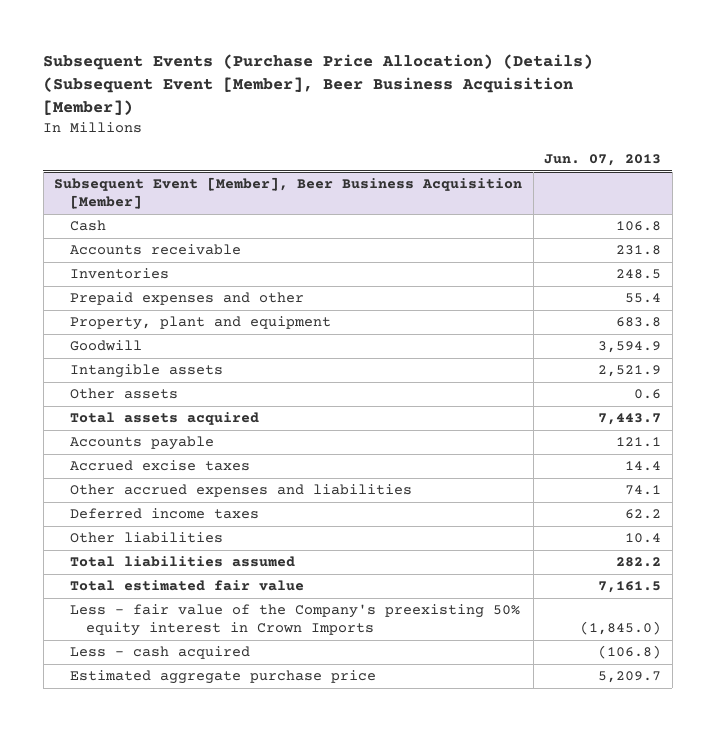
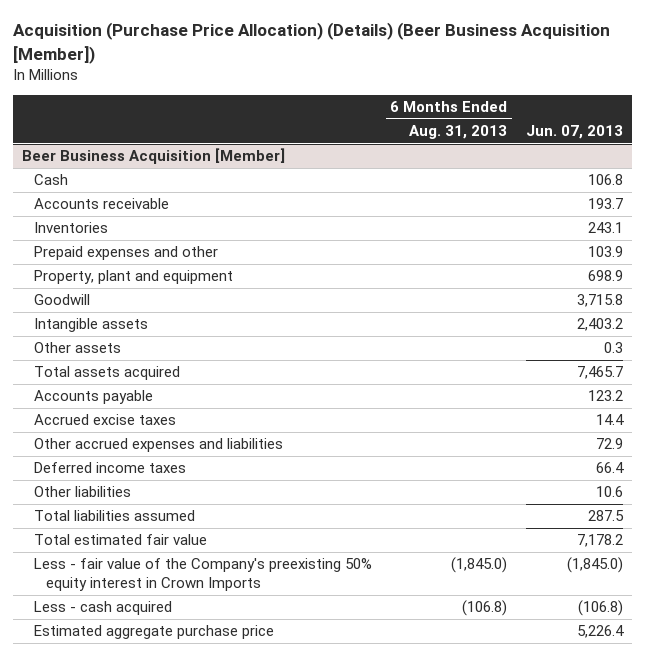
- Subsequent Events (Purchase Price Allocation) (Details) (Subsequent Event [Member], Beer Business Acquisition [Member])
+ Acquisition (Purchase Price Allocation) (Details) (Beer Business Acquisition [Member])
- | Jun. 07, 2013
+ | 6 Months Ended Aug. 31, 2013 | Jun. 07, 2013
- Subsequent Event [Member], Beer Business Acquisition [Member]
+ Beer Business Acquisition [Member]
- Accounts receivable | 231.8
- Inventories | 248.5
- Prepaid expenses and other | 55.4
- Property, plant and equipment | 683.8
- Goodwill | 3,594.9
- Intangible assets | 2,521.9
- Other assets | 0.6
- Total assets acquired | 7,443.7
- Accounts payable | 121.1
+ Accounts receivable | | 193.7
+ Inventories | | 243.1
+ Prepaid expenses and other | | 103.9
+ Property, plant and equipment | | 698.9
+ Goodwill | | 3,715.8
+ Intangible assets | | 2,403.2
+ Other assets | | 0.3
+ Total assets acquired | | 7,465.7
+ Accounts payable | | 123.2
- Other accrued expenses and liabilities | 74.1
- Deferred income taxes | 62.2
- Other liabilities | 10.4
- Total liabilities assumed | 282.2
- Total estimated fair value | 7,161.5
+ Other accrued expenses and liabilities | | 72.9
+ Deferred income taxes | | 66.4
+ Other liabilities | | 10.6
+ Total liabilities assumed | | 287.5
+ Total estimated fair value | | 7,178.2
- Estimated aggregate purchase price | 5,209.7
+ Estimated aggregate purchase price | | 5,226.4

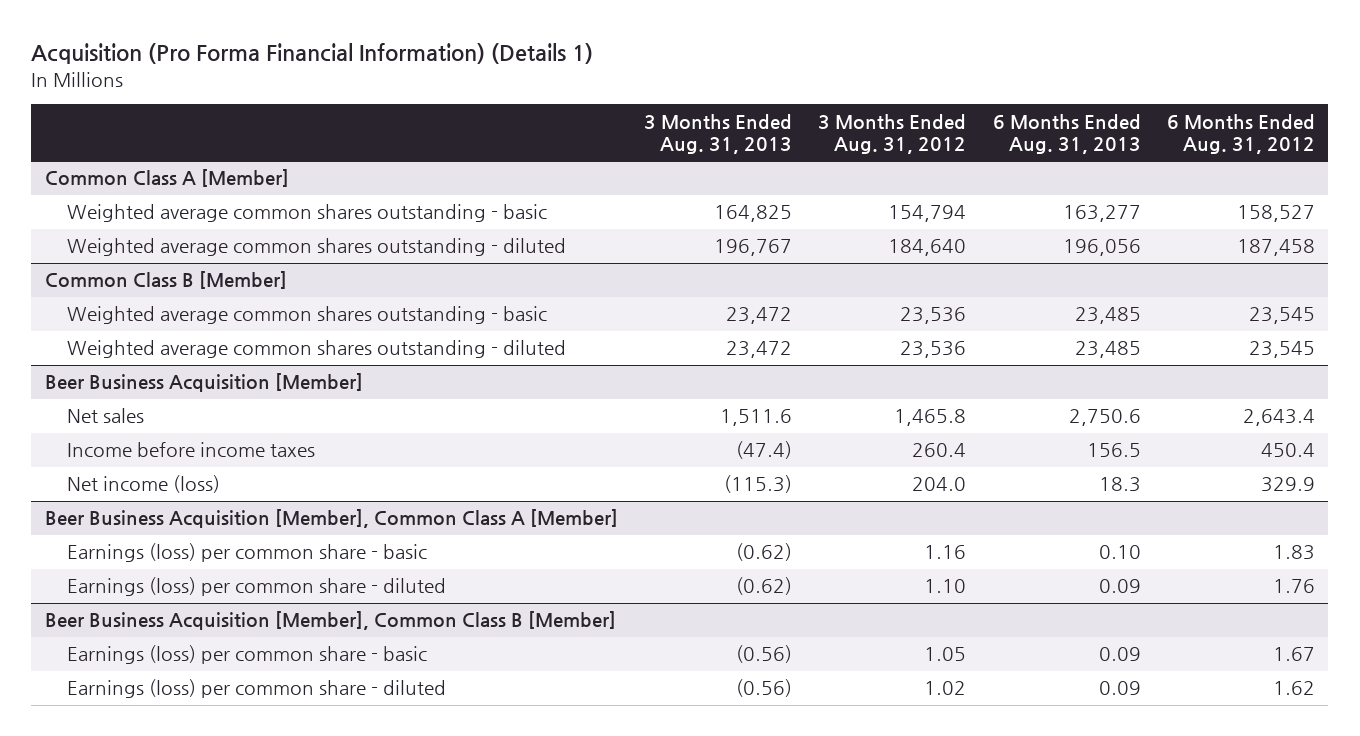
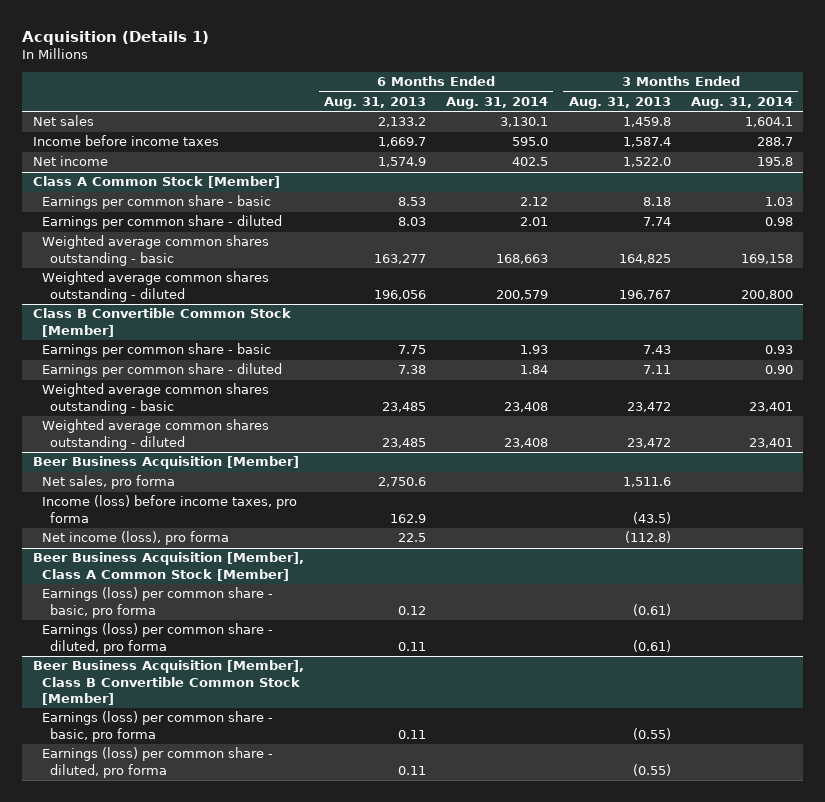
- Acquisition (Pro Forma Financial Information) (Details 1)
+ Acquisition (Details 1)
- | 3 Months Ended Aug. 31, 2013 | 3 Months Ended Aug. 31, 2012 | 6 Months Ended Aug. 31, 2013 | 6 Months Ended Aug. 31, 2012
+ | 6 Months Ended Aug. 31, 2013 | 6 Months Ended Aug. 31, 2014 | 3 Months Ended Aug. 31, 2013 | 3 Months Ended Aug. 31, 2014
- Common Class A [Member]
+ Net sales | 2,133.2 | 3,130.1 | 1,459.8 | 1,604.1
+ Income before income taxes | 1,669.7 | 595.0 | 1,587.4 | 288.7
+ Net income | 1,574.9 | 402.5 | 1,522.0 | 195.8
+ Class A Common Stock [Member]
+ Earnings per common share - basic | 8.53 | 2.12 | 8.18 | 1.03
+ Earnings per common share - diluted | 8.03 | 2.01 | 7.74 | 0.98
- Common Class B [Member]
+ Class B Convertible Common Stock [Member]
+ Earnings per common share - basic | 7.75 | 1.93 | 7.43 | 0.93
+ Earnings per common share - diluted | 7.38 | 1.84 | 7.11 | 0.90
@ Beer Business Acquisition [Member]
- Net sales | 1,511.6 | 1,465.8 | 2,750.6 | 2,643.4
- Income before income taxes | (47.4) | 260.4 | 156.5 | 450.4
- Net income (loss) | (115.3) | 204.0 | 18.3 | 329.9
- Beer Business Acquisition [Member], Common Class A [Member]
- Earnings (loss) per common share - basic | (0.62) | 1.16 | 0.10 | 1.83
- Earnings (loss) per common share - diluted | (0.62) | 1.10 | 0.09 | 1.76
- Beer Business Acquisition [Member], Common Class B [Member]
- Earnings (loss) per common share - basic | (0.56) | 1.05 | 0.09 | 1.67
- Earnings (loss) per common share - diluted | (0.56) | 1.02 | 0.09 | 1.62
@ Beer Business Acquisition [Member]
+ Net sales, pro forma | 2,750.6 | | 1,511.6 |
+ Income (loss) before income taxes, pro forma | 162.9 | | (43.5) |
+ Net income (loss), pro forma | 22.5 | | (112.8) |
+ Beer Business Acquisition [Member], Class A Common Stock [Member]
+ Earnings (loss) per common share - basic, pro forma | 0.12 | | (0.61) |
+ Earnings (loss) per common share - diluted, pro forma | 0.11 | | (0.61) |
+ Beer Business Acquisition [Member], Class B Convertible Common Stock [Member]
+ Earnings (loss) per common share - basic, pro forma | 0.11 | | (0.55) |
+ Earnings (loss) per common share - diluted, pro forma | 0.11 | | (0.55) |

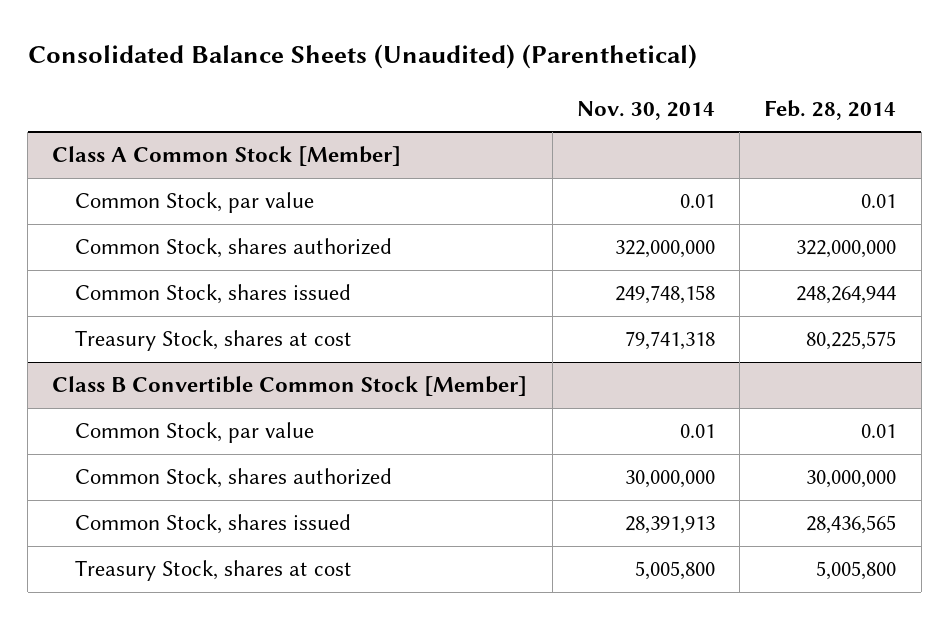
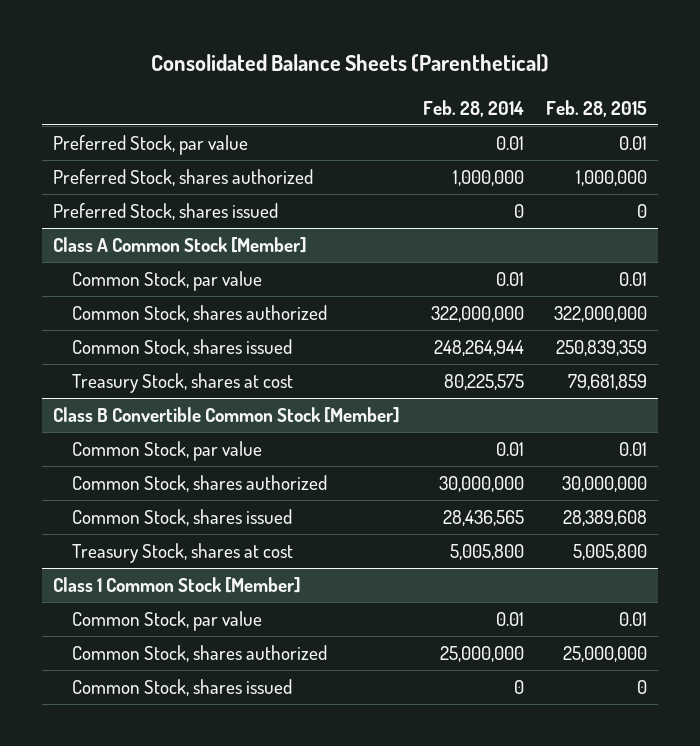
- Consolidated Balance Sheets (Unaudited) (Parenthetical)
+ Consolidated Balance Sheets (Parenthetical)
- | Nov. 30, 2014 | Feb. 28, 2014
+ | Feb. 28, 2014 | Feb. 28, 2015
+ Preferred Stock, par value | 0.01 | 0.01
+ Preferred Stock, shares authorized | 1,000,000 | 1,000,000
+ Preferred Stock, shares issued | 0 | 0
+ Class 1 Common Stock [Member]
+ Common Stock, par value | 0.01 | 0.01
+ Common Stock, shares authorized | 25,000,000 | 25,000,000
+ Common Stock, shares issued | 0 | 0

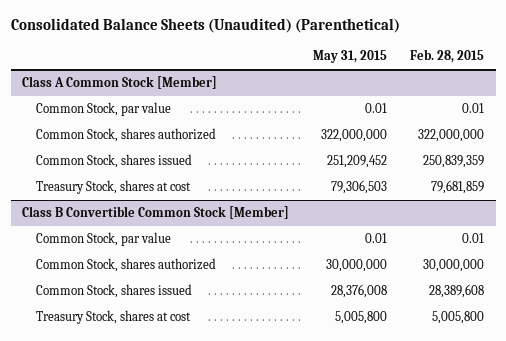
- Consolidated Balance Sheets (Parenthetical)
+ Consolidated Balance Sheets (Unaudited) (Parenthetical)
- | Feb. 28, 2014 | Feb. 28, 2015
+ | May 31, 2015 | Feb. 28, 2015
- Preferred Stock, par value | 0.01 | 0.01
- Preferred Stock, shares authorized | 1,000,000 | 1,000,000
- Preferred Stock, shares issued | 0 | 0
- Class 1 Common Stock [Member]
- Common Stock, par value | 0.01 | 0.01
- Common Stock, shares authorized | 25,000,000 | 25,000,000
- Common Stock, shares issued | 0 | 0

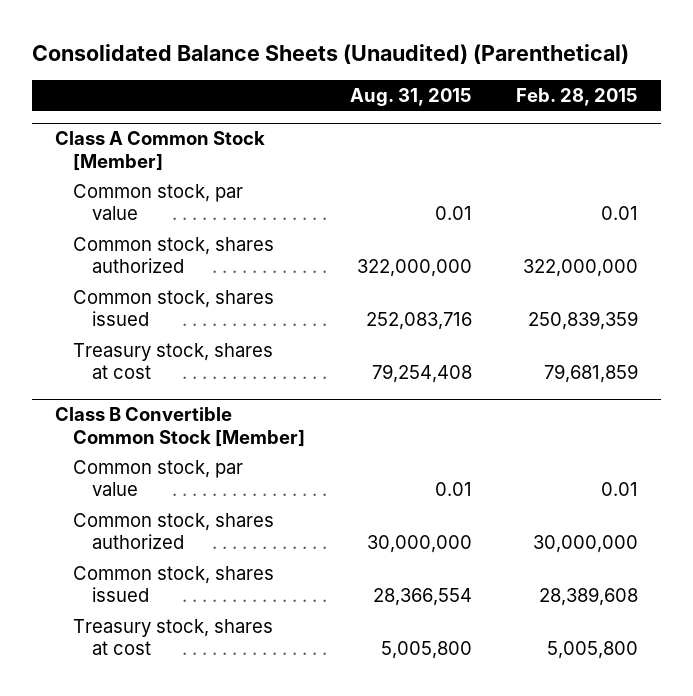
- | May 31, 2015 | Feb. 28, 2015
+ | Aug. 31, 2015 | Feb. 28, 2015
@ Class A Common Stock [Member]
- Common Stock, par value | 0.01 | 0.01
- Common Stock, shares authorized | 322,000,000 | 322,000,000
- Common Stock, shares issued | 251,209,452 | 250,839,359
- Treasury Stock, shares at cost | 79,306,503 | 79,681,859
+ Common stock, par value | 0.01 | 0.01
+ Common stock, shares authorized | 322,000,000 | 322,000,000
+ Common stock, shares issued | 252,083,716 | 250,839,359
+ Treasury stock, shares at cost | 79,254,408 | 79,681,859
@ Class B Convertible Common Stock [Member]
- Common Stock, par value | 0.01 | 0.01
- Common Stock, shares authorized | 30,000,000 | 30,000,000
- Common Stock, shares issued | 28,376,008 | 28,389,608
- Treasury Stock, shares at cost | 5,005,800 | 5,005,800
+ Common stock, par value | 0.01 | 0.01
+ Common stock, shares authorized | 30,000,000 | 30,000,000
+ Common stock, shares issued | 28,366,554 | 28,389,608
+ Treasury stock, shares at cost | 5,005,800 | 5,005,800

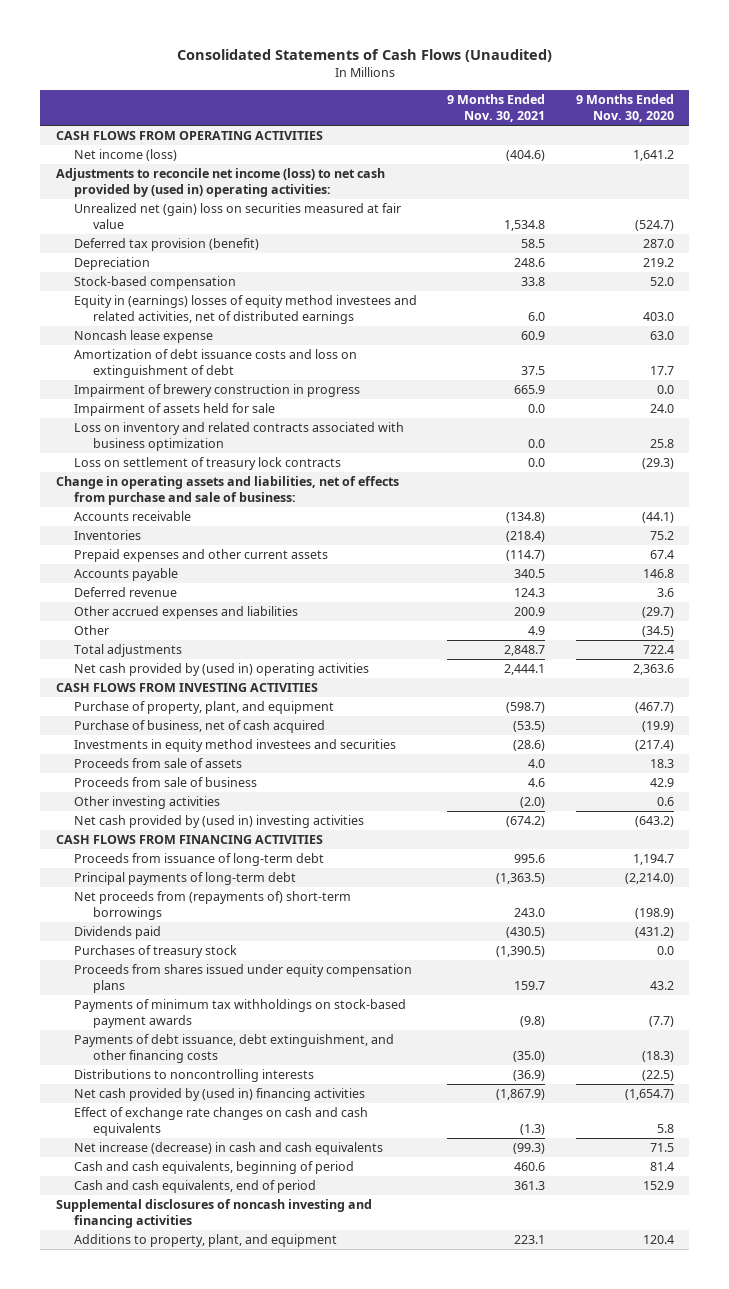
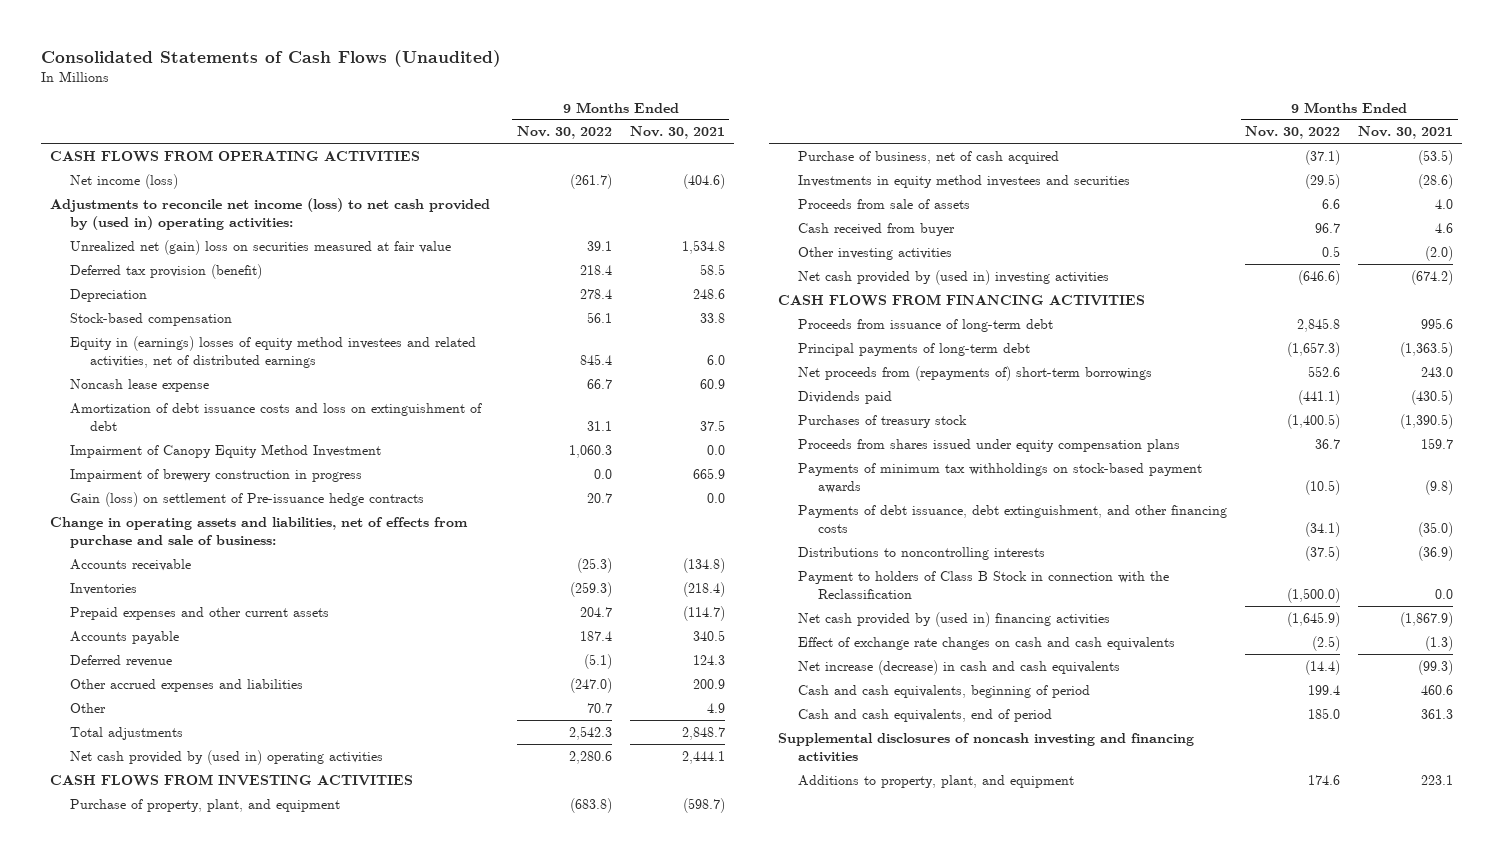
- | 9 Months Ended Nov. 30, 2021 | 9 Months Ended Nov. 30, 2020
+ | 9 Months Ended Nov. 30, 2022 | 9 Months Ended Nov. 30, 2021
+ Impairment of Canopy Equity Method Investment | 1,060.3 | 0.0
- Impairment of assets held for sale | 0.0 | 24.0
- Loss on inventory and related contracts associated with business optimization | 0.0 | 25.8
- Loss on settlement of treasury lock contracts | 0.0 | (29.3)
+ Gain (loss) on settlement of Pre-issuance hedge contracts | 20.7 | 0.0
- Proceeds from sale of business | 4.6 | 42.9
+ Cash received from buyer | 96.7 | 4.6
+ Payment to holders of Class B Stock in connection with the Reclassification | (1,500.0) | 0.0

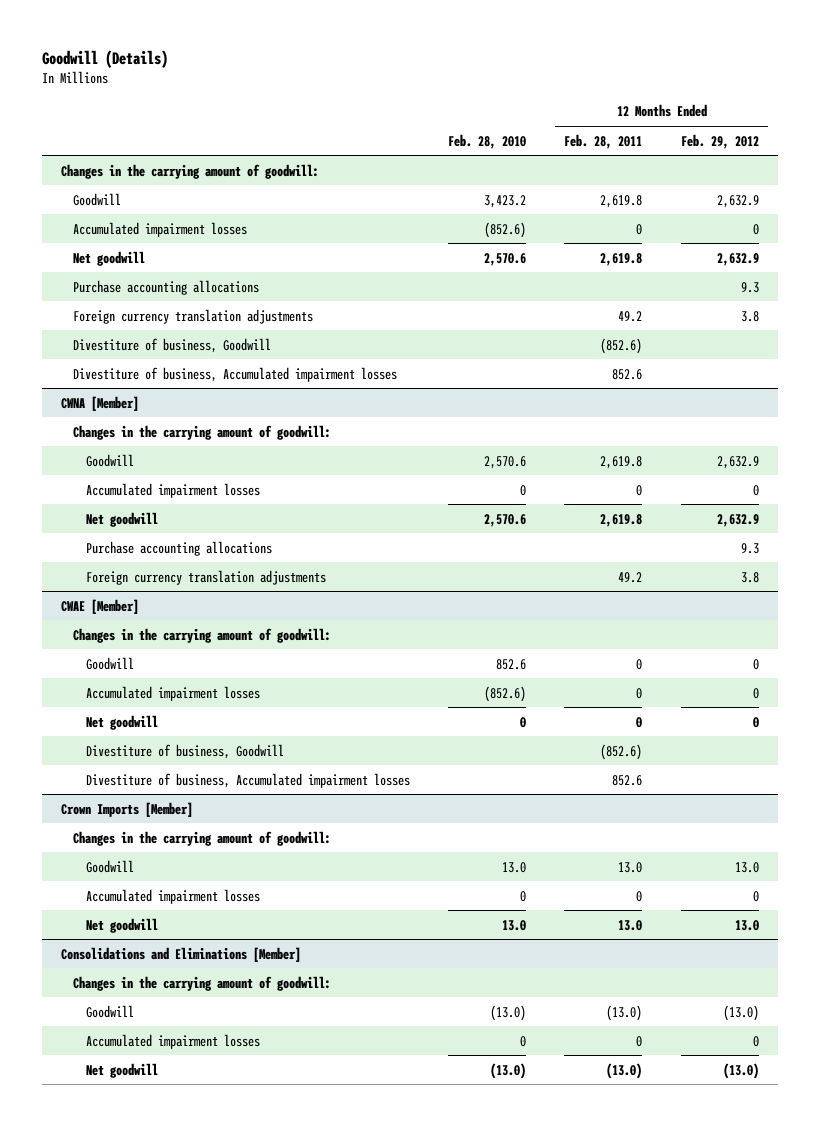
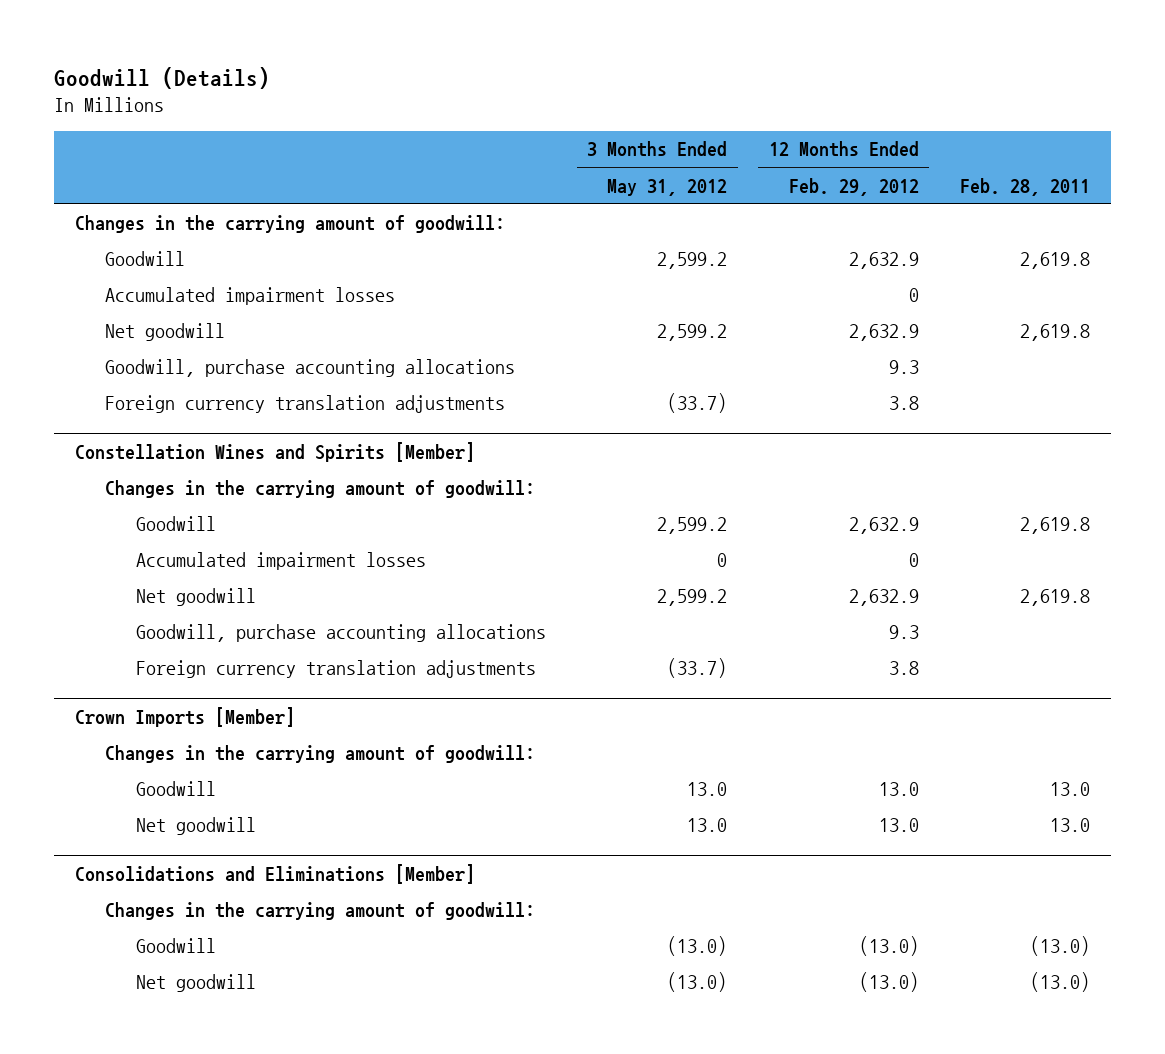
- | Feb. 28, 2010 | 12 Months Ended Feb. 28, 2011 | 12 Months Ended Feb. 29, 2012
+ | 3 Months Ended May 31, 2012 | 12 Months Ended Feb. 29, 2012 | Feb. 28, 2011
- Purchase accounting allocations | | | 9.3
+ Goodwill, purchase accounting allocations | | 9.3 |
- Divestiture of business, Goodwill | | (852.6) |
- Divestiture of business, Accumulated impairment losses | | 852.6 |
- CWNA [Member]
+ Constellation Wines and Spirits [Member]
- Purchase accounting allocations | | | 9.3
+ Goodwill, purchase accounting allocations | | 9.3 |
- CWAE [Member]
- Changes in the carrying amount of goodwill:
- Goodwill | 852.6 | 0 | 0
- Accumulated impairment losses | (852.6) | 0 | 0
- Net goodwill | 0 | 0 | 0
- Divestiture of business, Goodwill | | (852.6) |
- Divestiture of business, Accumulated impairment losses | | 852.6 |
@ Crown Imports [Member]
- Accumulated impairment losses | 0 | 0 | 0
@ Consolidations and Eliminations [Member]
- Accumulated impairment losses | 0 | 0 | 0

